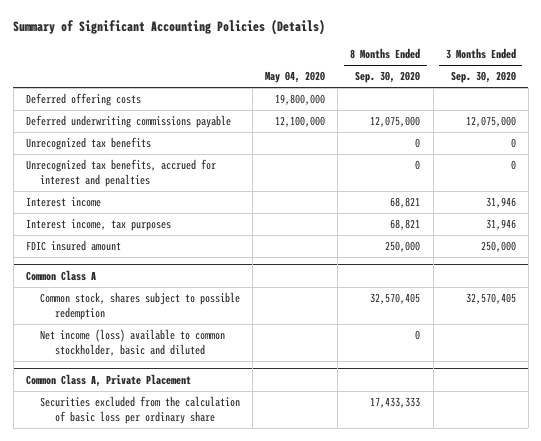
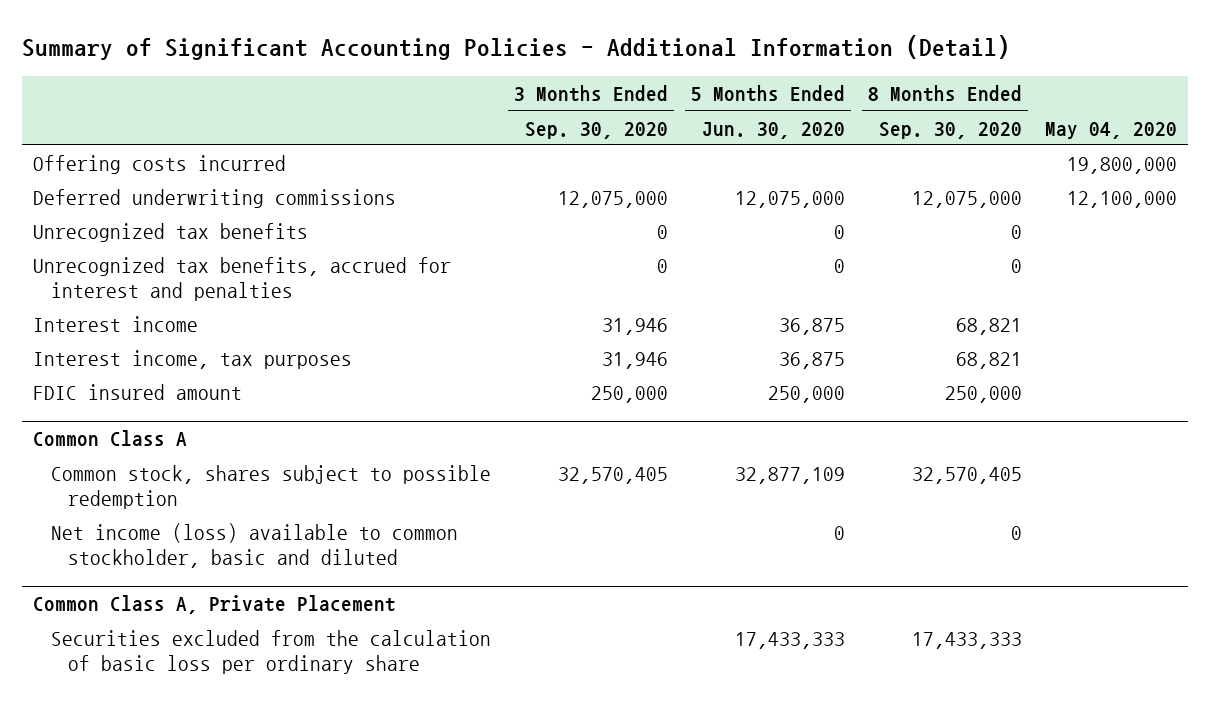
- Summary of Significant Accounting Policies (Details)
+ Summary of Significant Accounting Policies - Additional Information (Detail)
- | May 04, 2020 | 8 Months Ended Sep. 30, 2020 | 3 Months Ended Sep. 30, 2020
+ | 3 Months Ended Sep. 30, 2020 | 5 Months Ended Jun. 30, 2020 | 8 Months Ended Sep. 30, 2020 | May 04, 2020
- Deferred offering costs | 19,800,000 | |
- Deferred underwriting commissions payable | 12,100,000 | 12,075,000 | 12,075,000
+ Offering costs incurred | | | | 19,800,000
+ Deferred underwriting commissions | 12,075,000 | 12,075,000 | 12,075,000 | 12,100,000

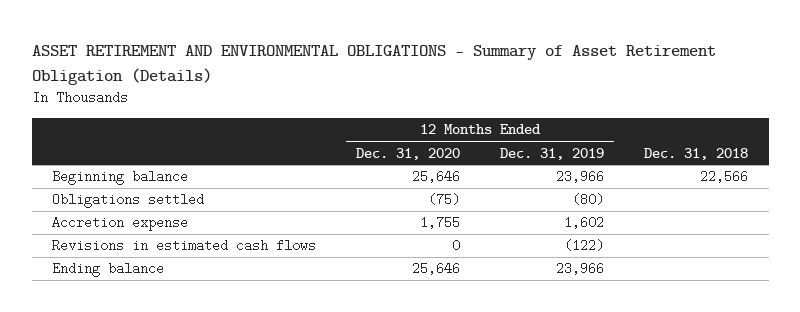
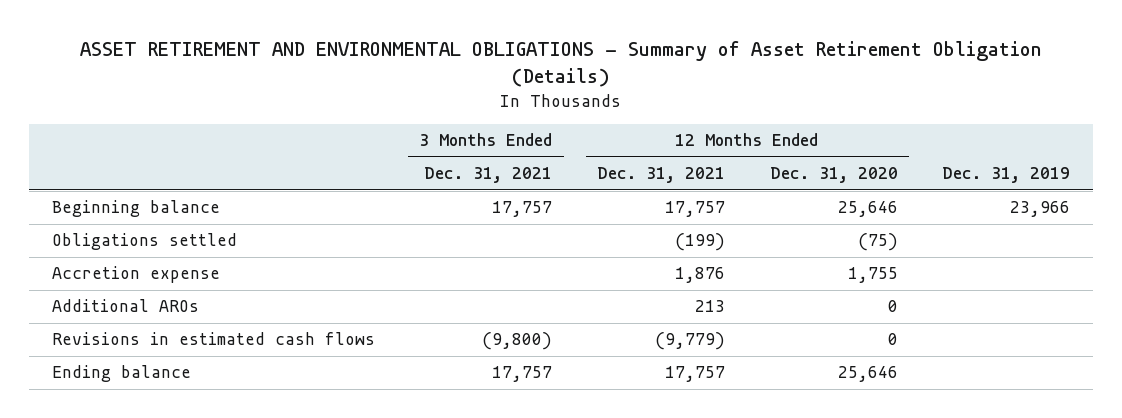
- | 12 Months Ended Dec. 31, 2020 | 12 Months Ended Dec. 31, 2019 | Dec. 31, 2018
+ | 3 Months Ended Dec. 31, 2021 | 12 Months Ended Dec. 31, 2021 | 12 Months Ended Dec. 31, 2020 | Dec. 31, 2019
+ Additional AROs | | 213 | 0 |

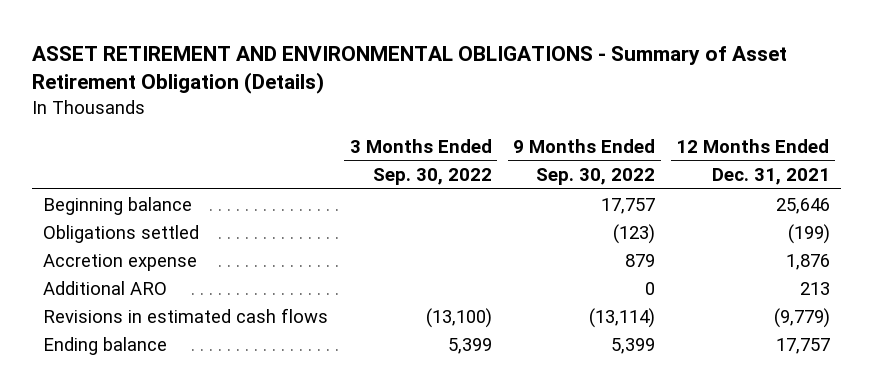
- | 3 Months Ended Dec. 31, 2021 | 12 Months Ended Dec. 31, 2021 | 12 Months Ended Dec. 31, 2020 | Dec. 31, 2019
+ | 3 Months Ended Sep. 30, 2022 | 9 Months Ended Sep. 30, 2022 | 12 Months Ended Dec. 31, 2021
- Beginning balance | 17,757 | 17,757 | 25,646 | 23,966
+ Beginning balance | | 17,757 | 25,646
- Additional AROs | | 213 | 0 |
+ Additional ARO | | 0 | 213

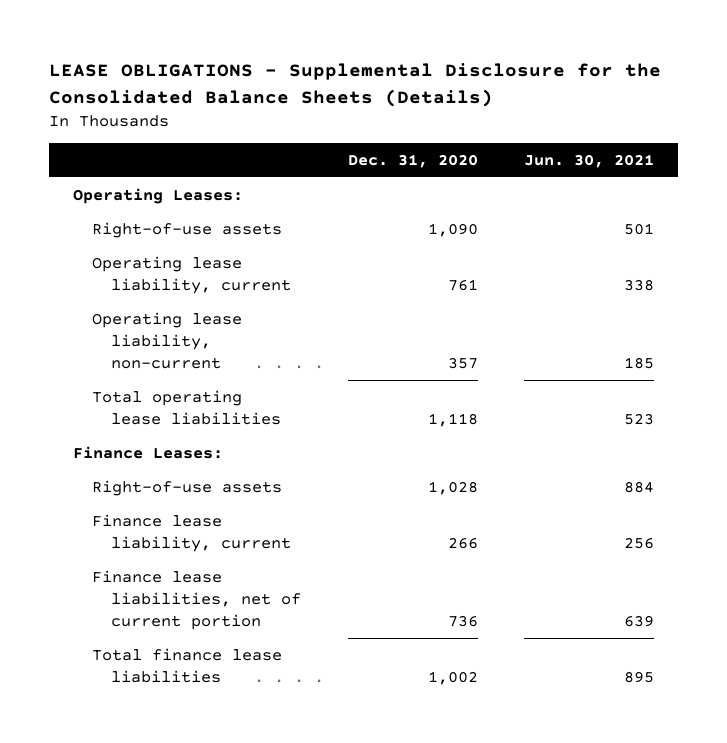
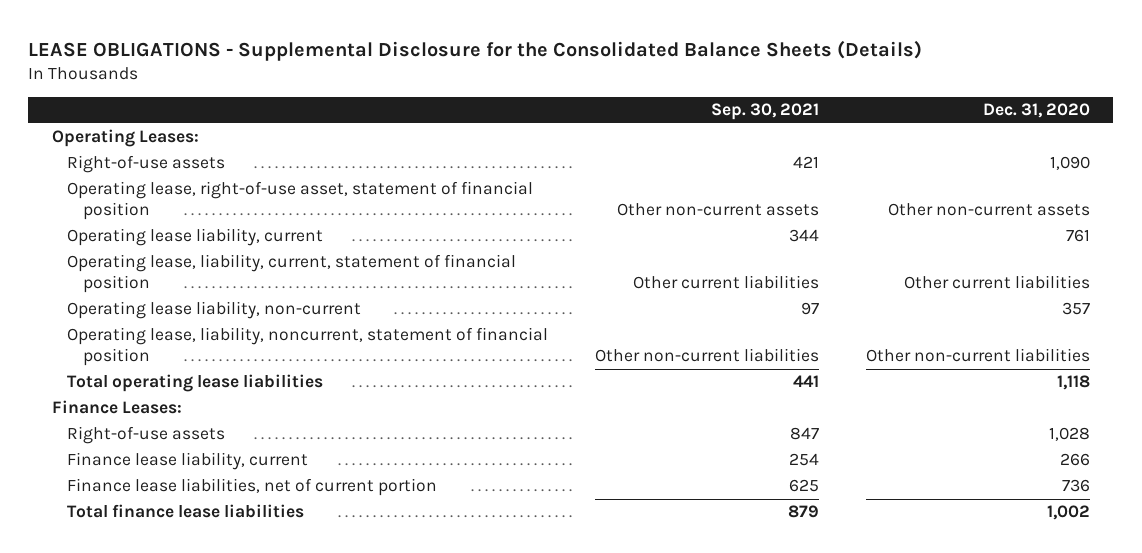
- | Dec. 31, 2020 | Jun. 30, 2021
+ | Sep. 30, 2021 | Dec. 31, 2020
+ Operating lease, right-of-use asset, statement of financial position | Other non-current assets | Other non-current assets
+ Operating lease, liability, current, statement of financial position | Other current liabilities | Other current liabilities
+ Operating lease, liability, noncurrent, statement of financial position | Other non-current liabilities | Other non-current liabilities

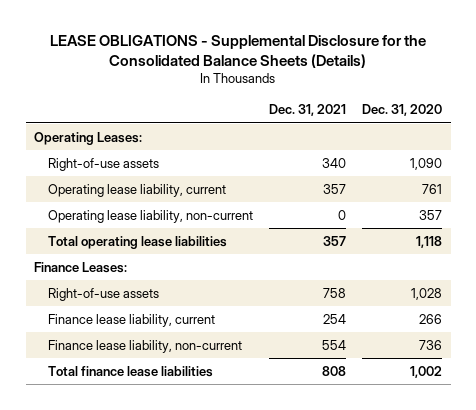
- | Sep. 30, 2021 | Dec. 31, 2020
+ | Dec. 31, 2021 | Dec. 31, 2020
- Operating lease, right-of-use asset, statement of financial position | Other non-current assets | Other non-current assets
- Operating lease, liability, current, statement of financial position | Other current liabilities | Other current liabilities
- Operating lease, liability, noncurrent, statement of financial position | Other non-current liabilities | Other non-current liabilities
- Finance lease liabilities, net of current portion | 625 | 736
+ Finance lease liability, non-current | 554 | 736

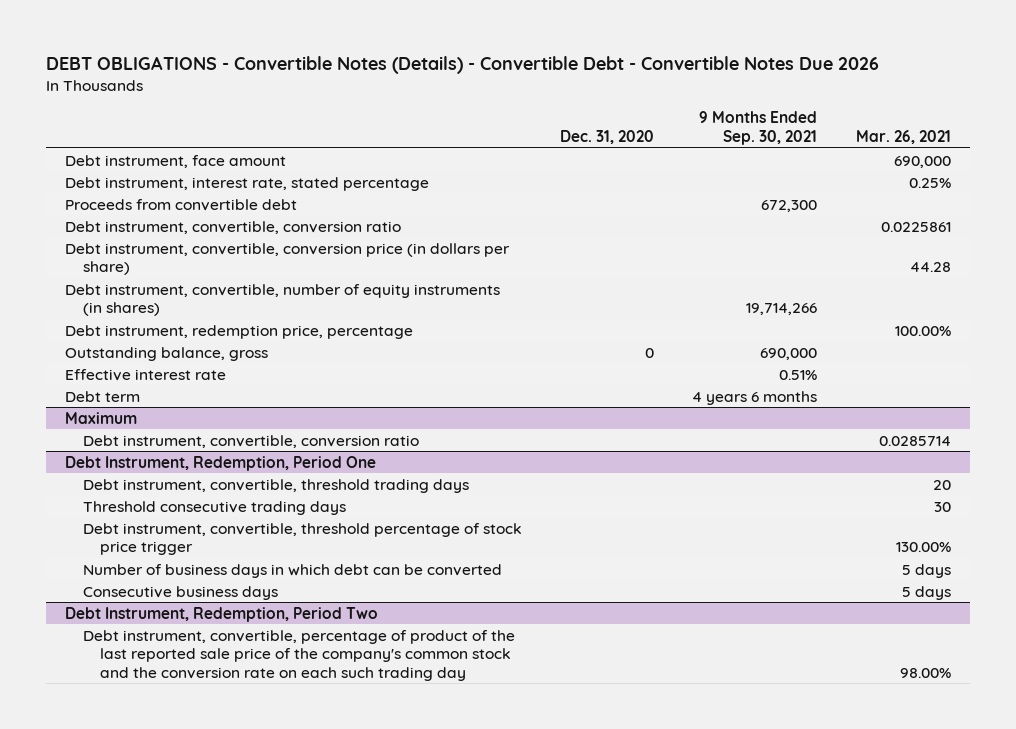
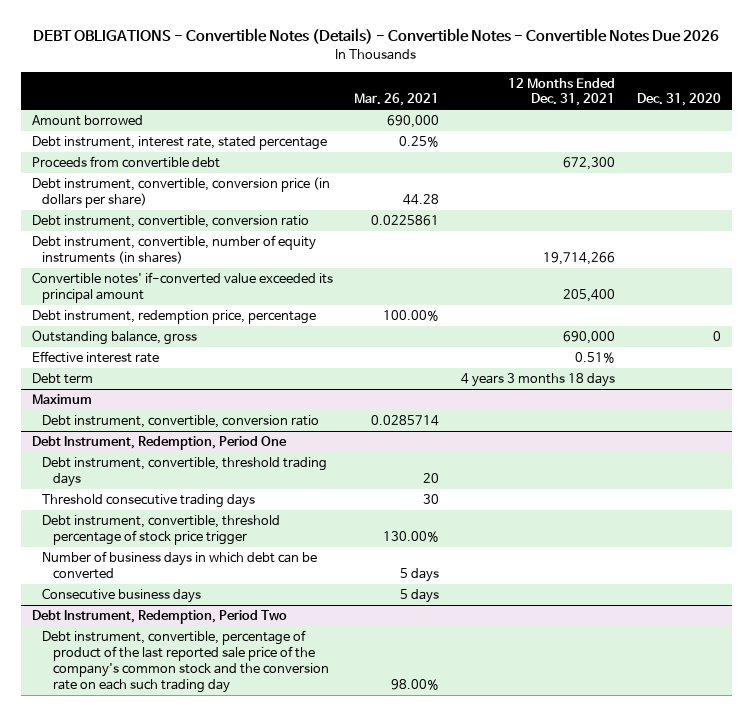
- DEBT OBLIGATIONS - Convertible Notes (Details) - Convertible Debt - Convertible Notes Due 2026
+ DEBT OBLIGATIONS - Convertible Notes (Details) - Convertible Notes - Convertible Notes Due 2026
- | Dec. 31, 2020 | 9 Months Ended Sep. 30, 2021 | Mar. 26, 2021
+ | Mar. 26, 2021 | 12 Months Ended Dec. 31, 2021 | Dec. 31, 2020
- Debt instrument, face amount | | | 690,000
+ Amount borrowed | 690,000 | |
moved down: Debt instrument, convertible, conversion ratio | 0.0225861 | |
+ Convertible notes' if-converted value exceeded its principal amount | | 205,400 |

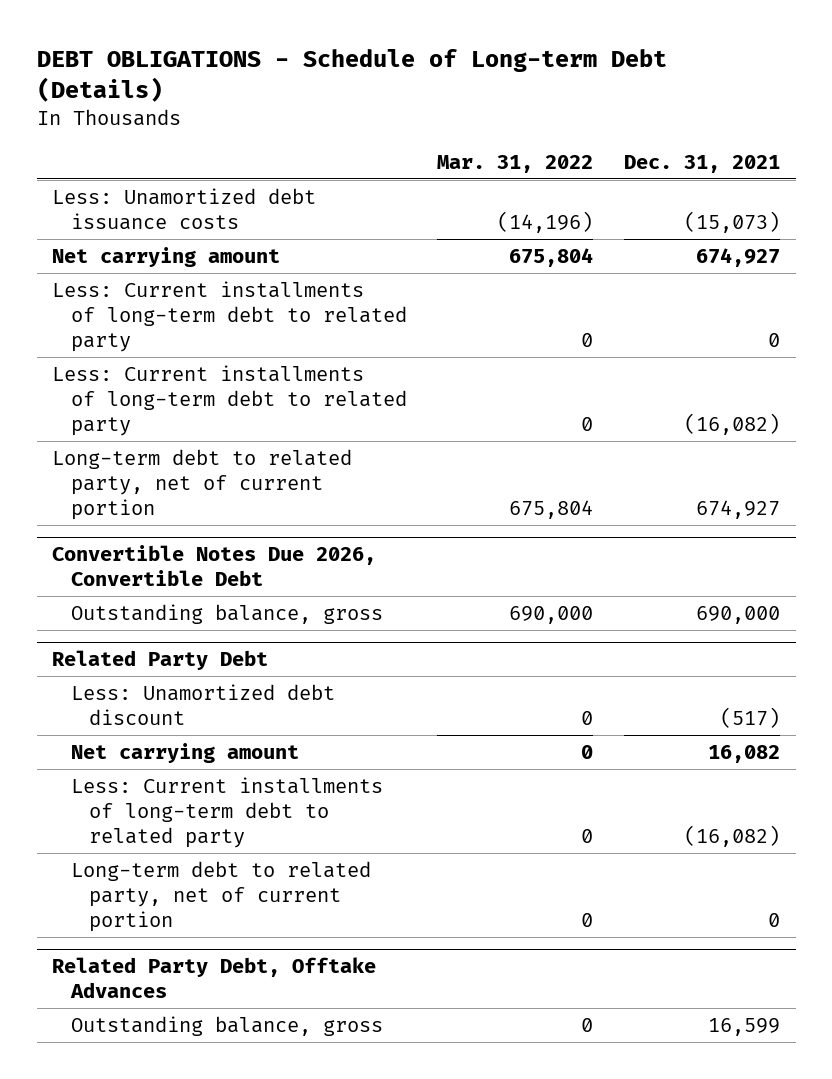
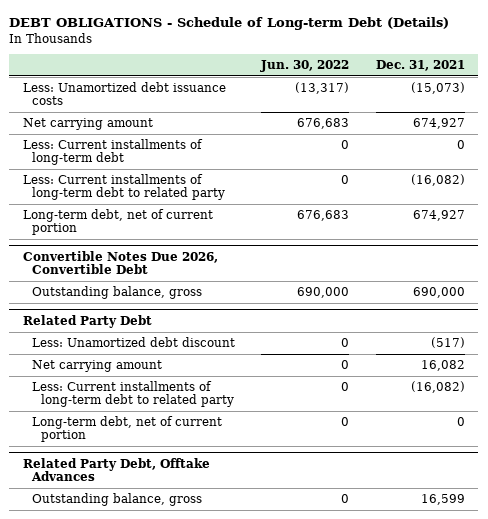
- | Mar. 31, 2022 | Dec. 31, 2021
+ | Jun. 30, 2022 | Dec. 31, 2021
- Less: Current installments of long-term debt to related party | 0 | 0
+ Less: Current installments of long-term debt | 0 | 0
- Long-term debt to related party, net of current portion | 675,804 | 674,927
+ Long-term debt, net of current portion | 676,683 | 674,927
@ Related Party Debt
- Long-term debt to related party, net of current portion | 0 | 0
+ Long-term debt, net of current portion | 0 | 0

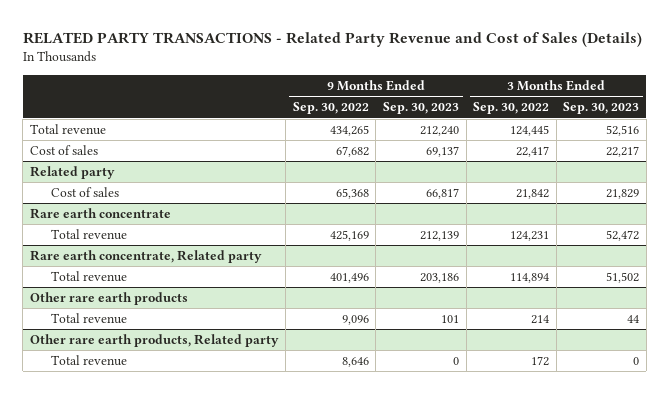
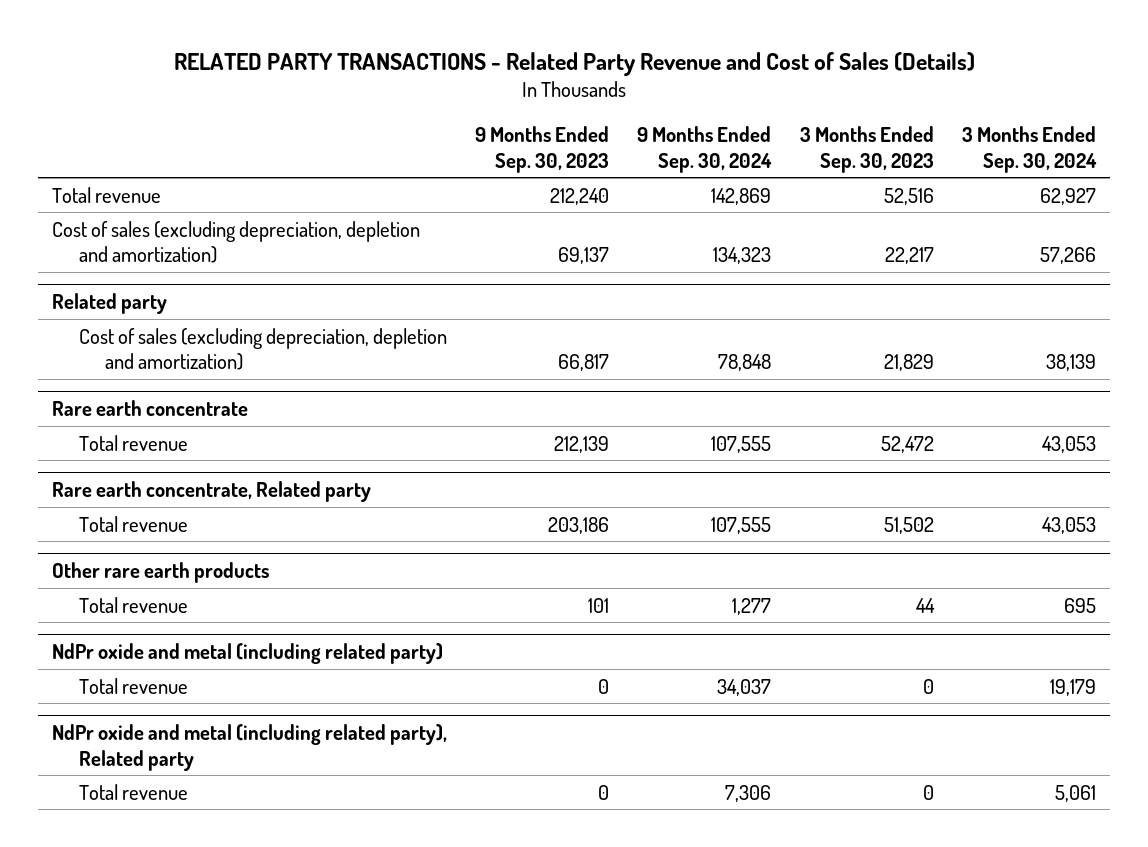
- | 9 Months Ended Sep. 30, 2022 | 9 Months Ended Sep. 30, 2023 | 3 Months Ended Sep. 30, 2022 | 3 Months Ended Sep. 30, 2023
+ | 9 Months Ended Sep. 30, 2023 | 9 Months Ended Sep. 30, 2024 | 3 Months Ended Sep. 30, 2023 | 3 Months Ended Sep. 30, 2024
- Cost of sales | 67,682 | 69,137 | 22,417 | 22,217
+ Cost of sales (excluding depreciation, depletion and amortization) | 69,137 | 134,323 | 22,217 | 57,266
@ Related party
- Cost of sales | 65,368 | 66,817 | 21,842 | 21,829
+ Cost of sales (excluding depreciation, depletion and amortization) | 66,817 | 78,848 | 21,829 | 38,139
- Other rare earth products, Related party
+ NdPr oxide and metal (including related party)
+ NdPr oxide and metal (including related party), Related party
+ Total revenue | 0 | 7,306 | 0 | 5,061

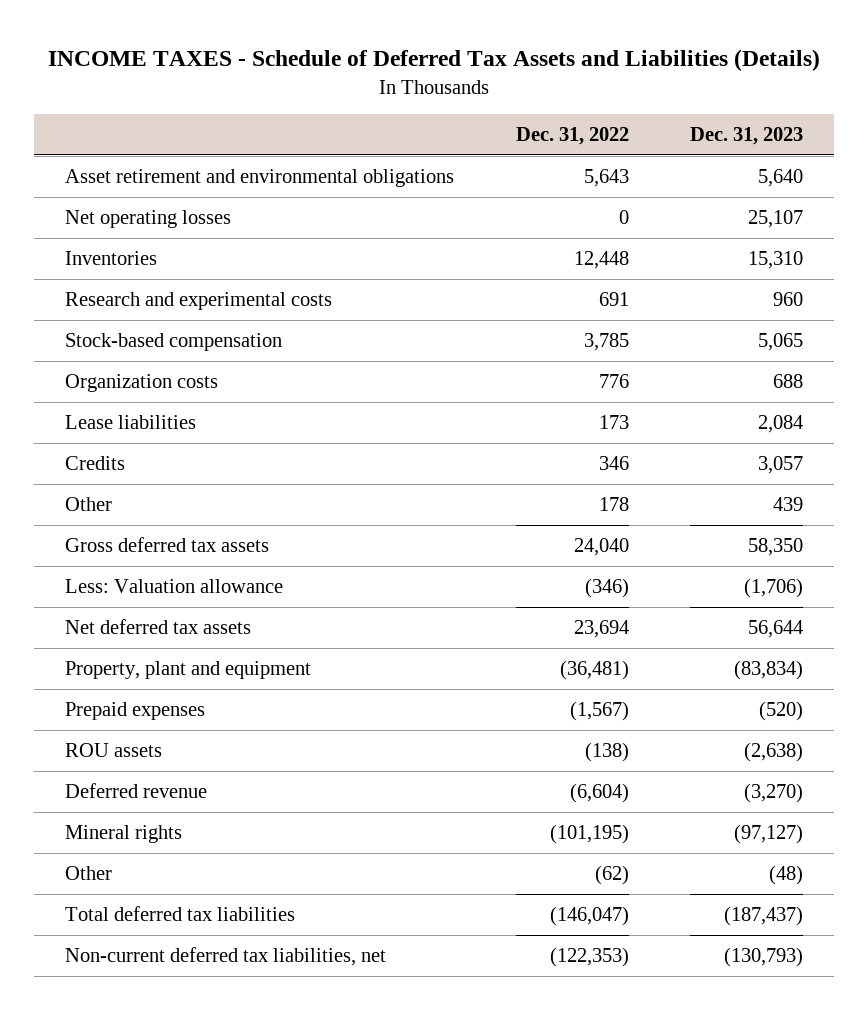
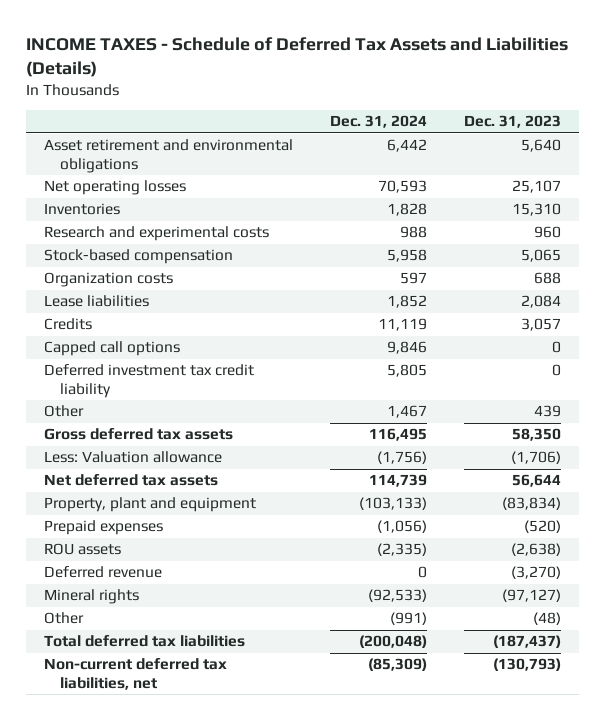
- | Dec. 31, 2022 | Dec. 31, 2023
+ | Dec. 31, 2024 | Dec. 31, 2023
+ Capped call options | 9,846 | 0
+ Deferred investment tax credit liability | 5,805 | 0

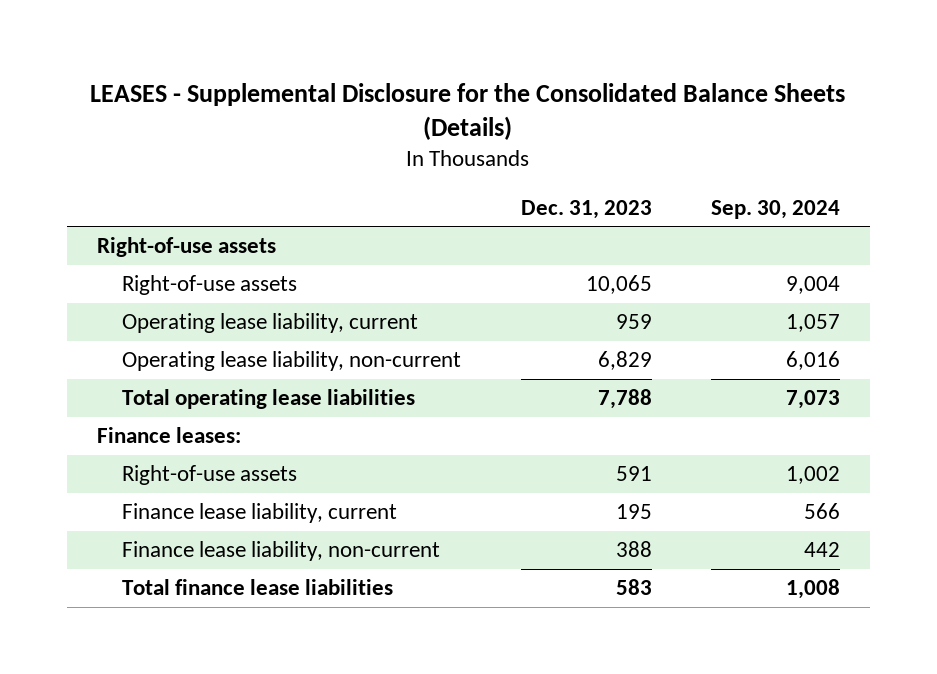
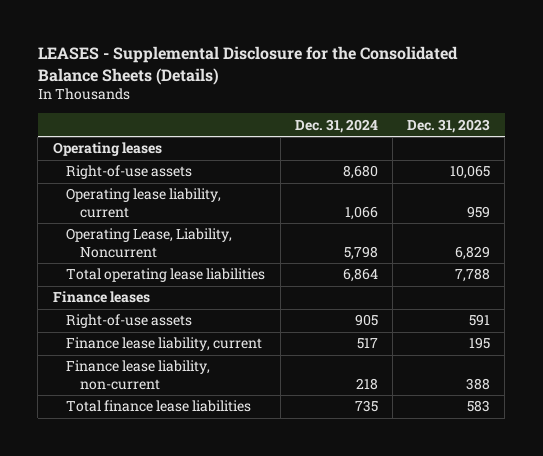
- | Dec. 31, 2023 | Sep. 30, 2024
+ | Dec. 31, 2024 | Dec. 31, 2023
- Right-of-use assets
+ Operating leases
- Operating lease liability, non-current | 6,829 | 6,016
+ Operating Lease, Liability, Noncurrent | 5,798 | 6,829
- Finance leases:
+ Finance leases

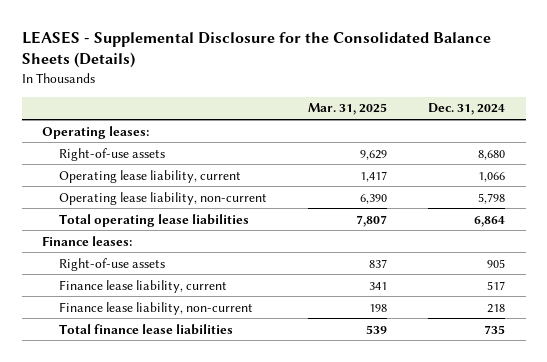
- | Dec. 31, 2024 | Dec. 31, 2023
+ | Mar. 31, 2025 | Dec. 31, 2024
- Operating leases
+ Operating leases:
- Operating Lease, Liability, Noncurrent | 5,798 | 6,829
+ Operating lease liability, non-current | 6,390 | 5,798
- Finance leases
+ Finance leases:

